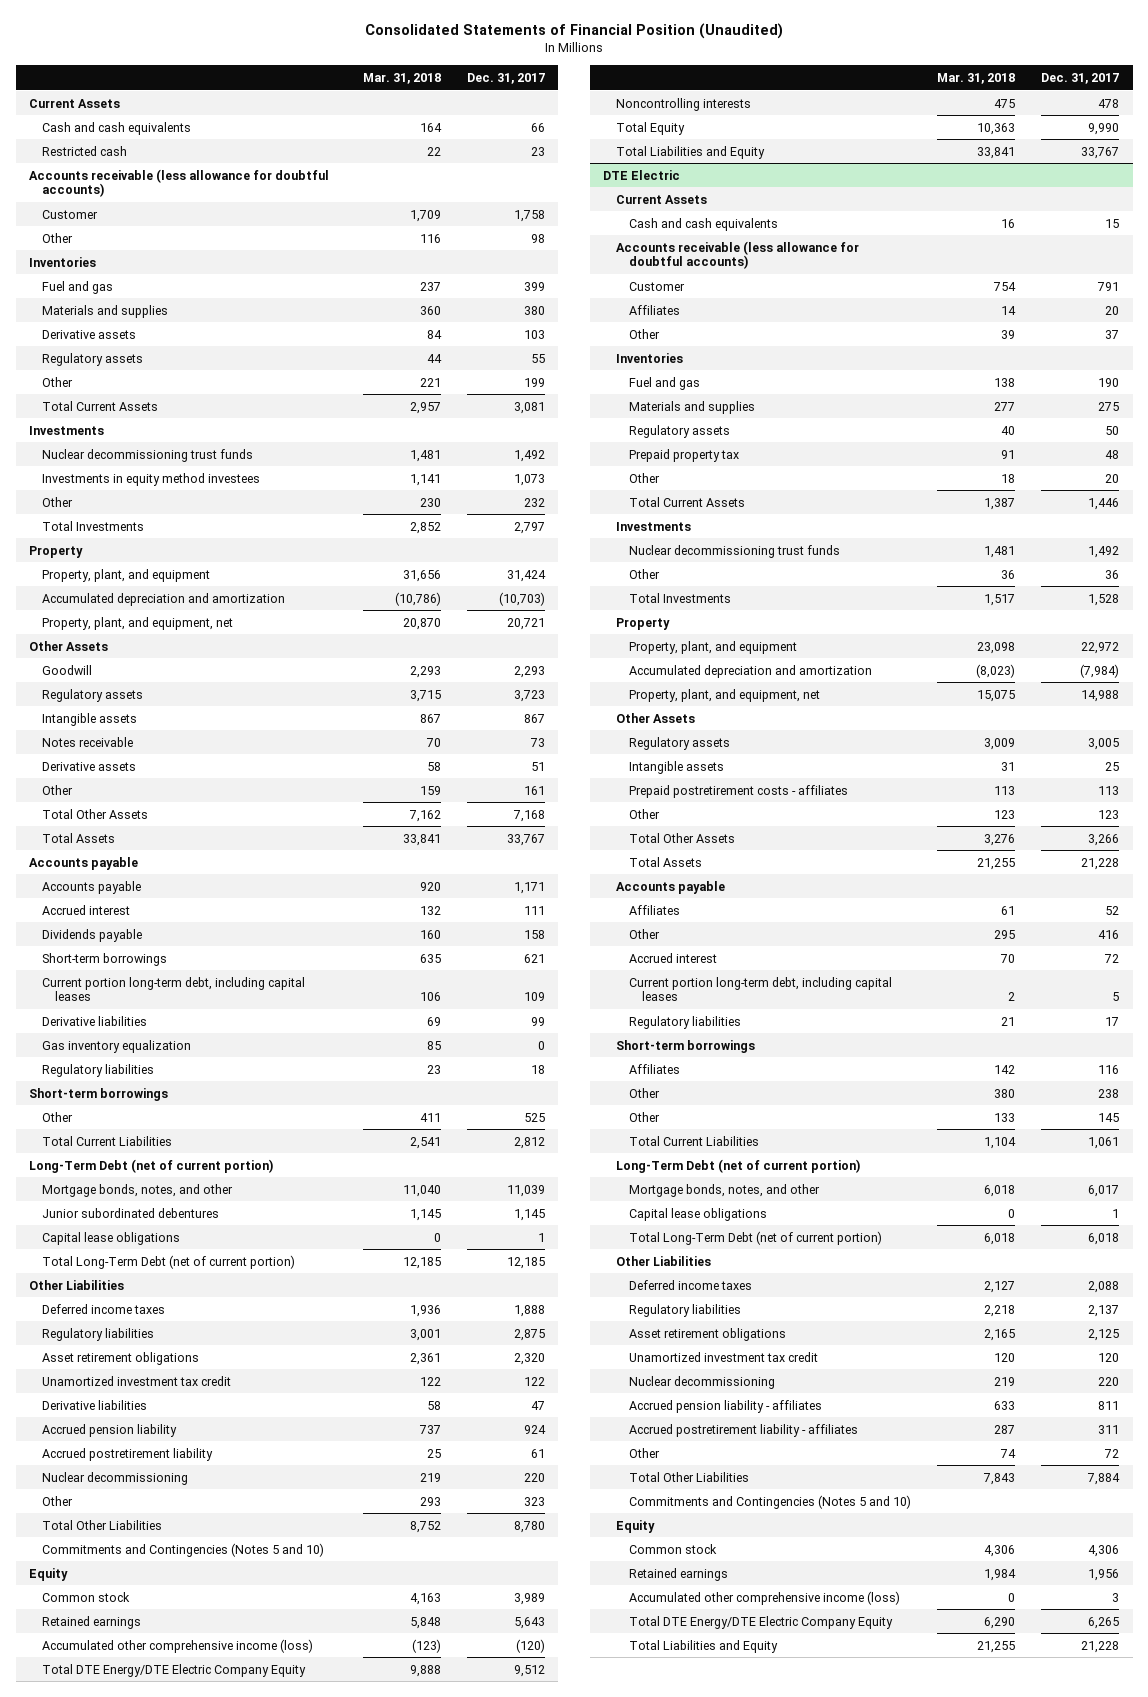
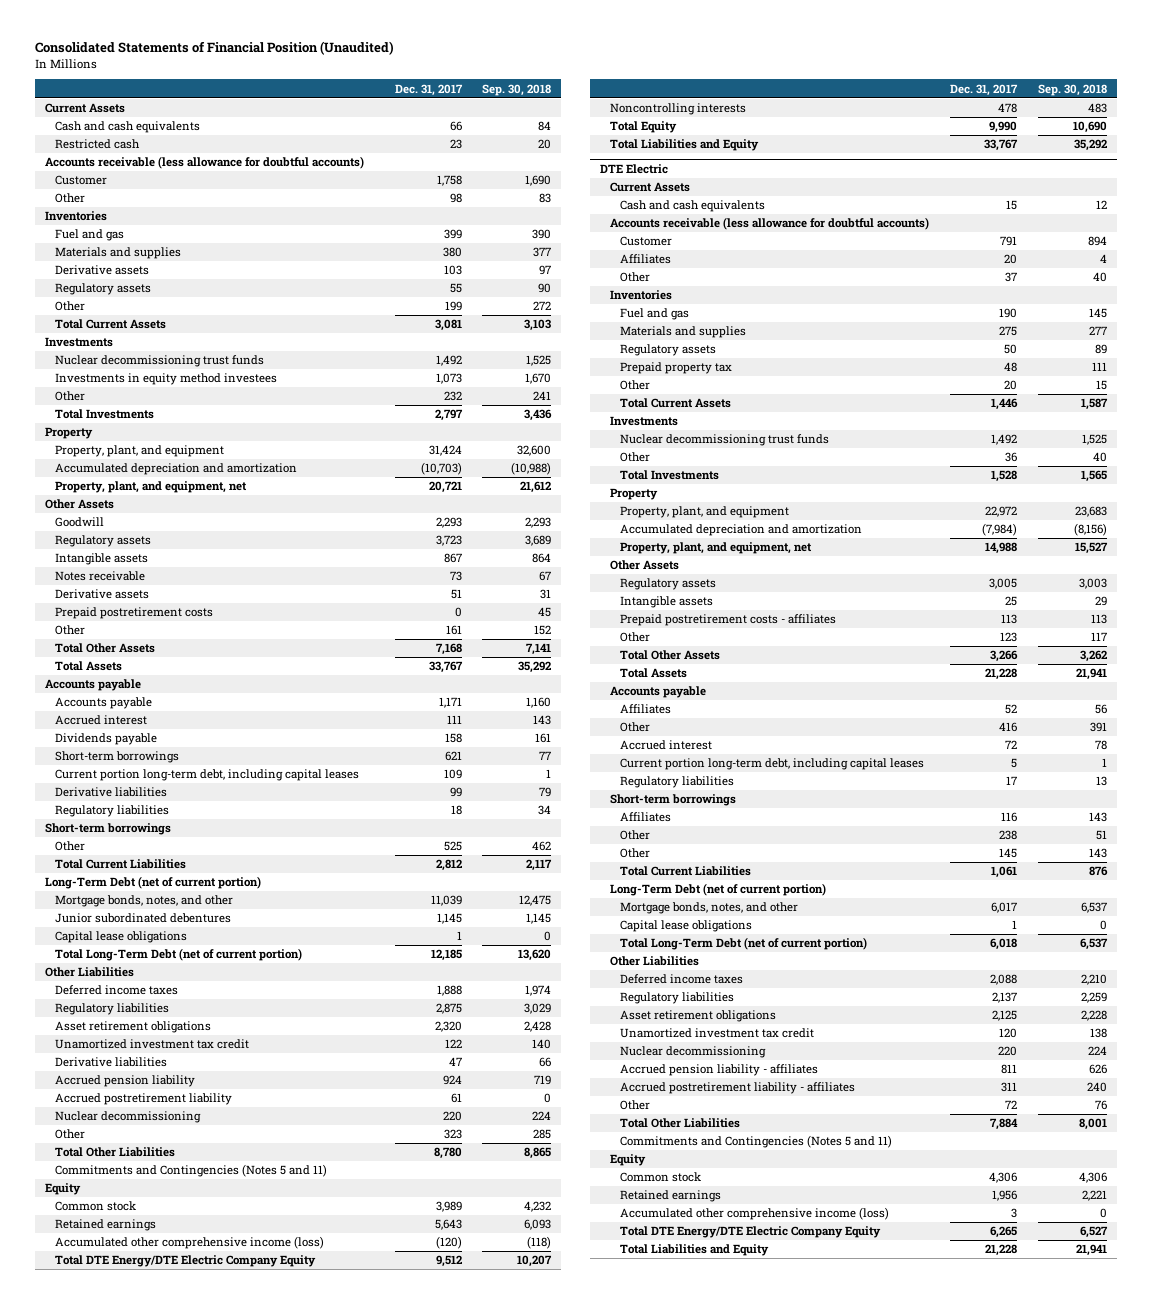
- | Mar. 31, 2018 | Dec. 31, 2017
+ | Dec. 31, 2017 | Sep. 30, 2018
+ Prepaid postretirement costs | 0 | 45
- Gas inventory equalization | 85 | 0
- Commitments and Contingencies (Notes 5 and 10)
+ Commitments and Contingencies (Notes 5 and 11)
@ DTE Electric
- Commitments and Contingencies (Notes 5 and 10)
+ Commitments and Contingencies (Notes 5 and 11)

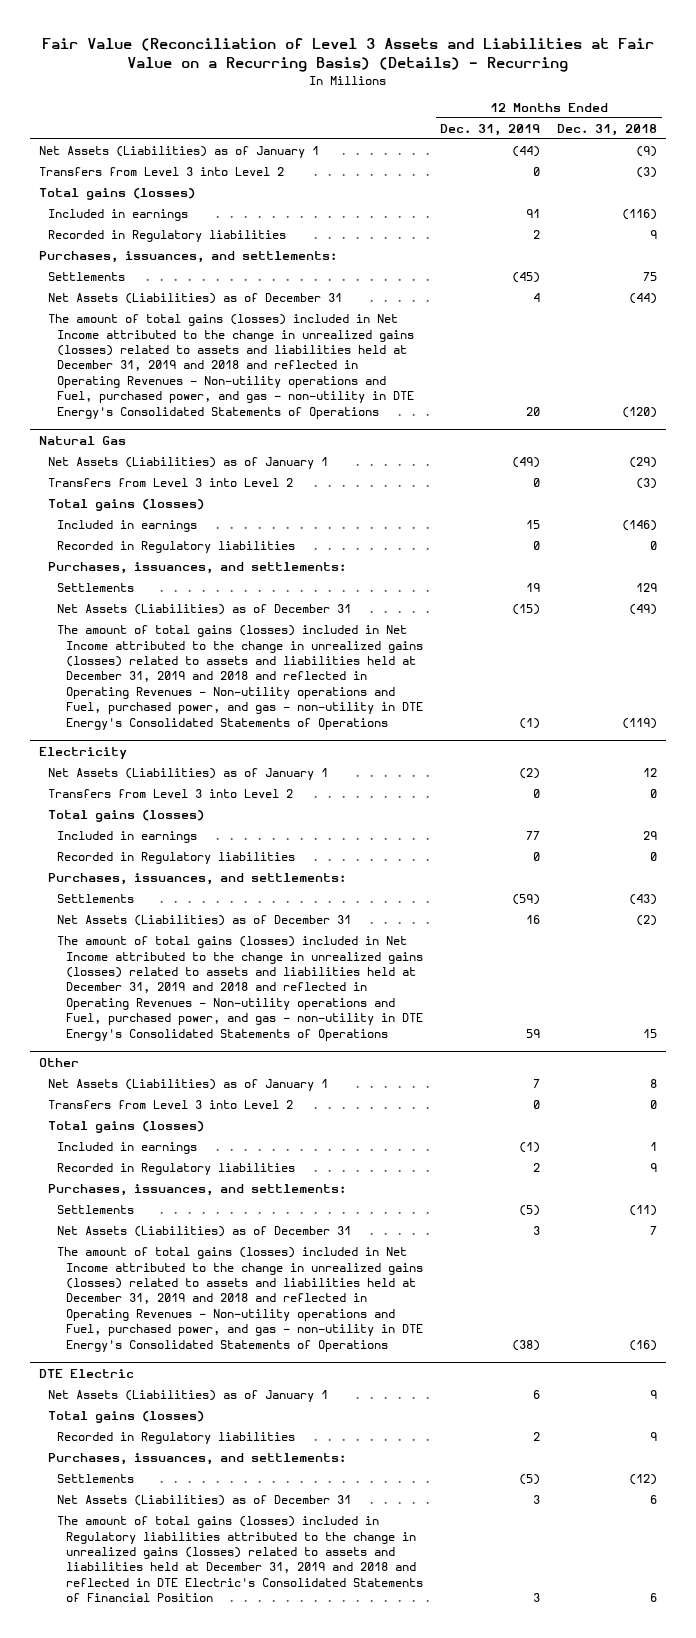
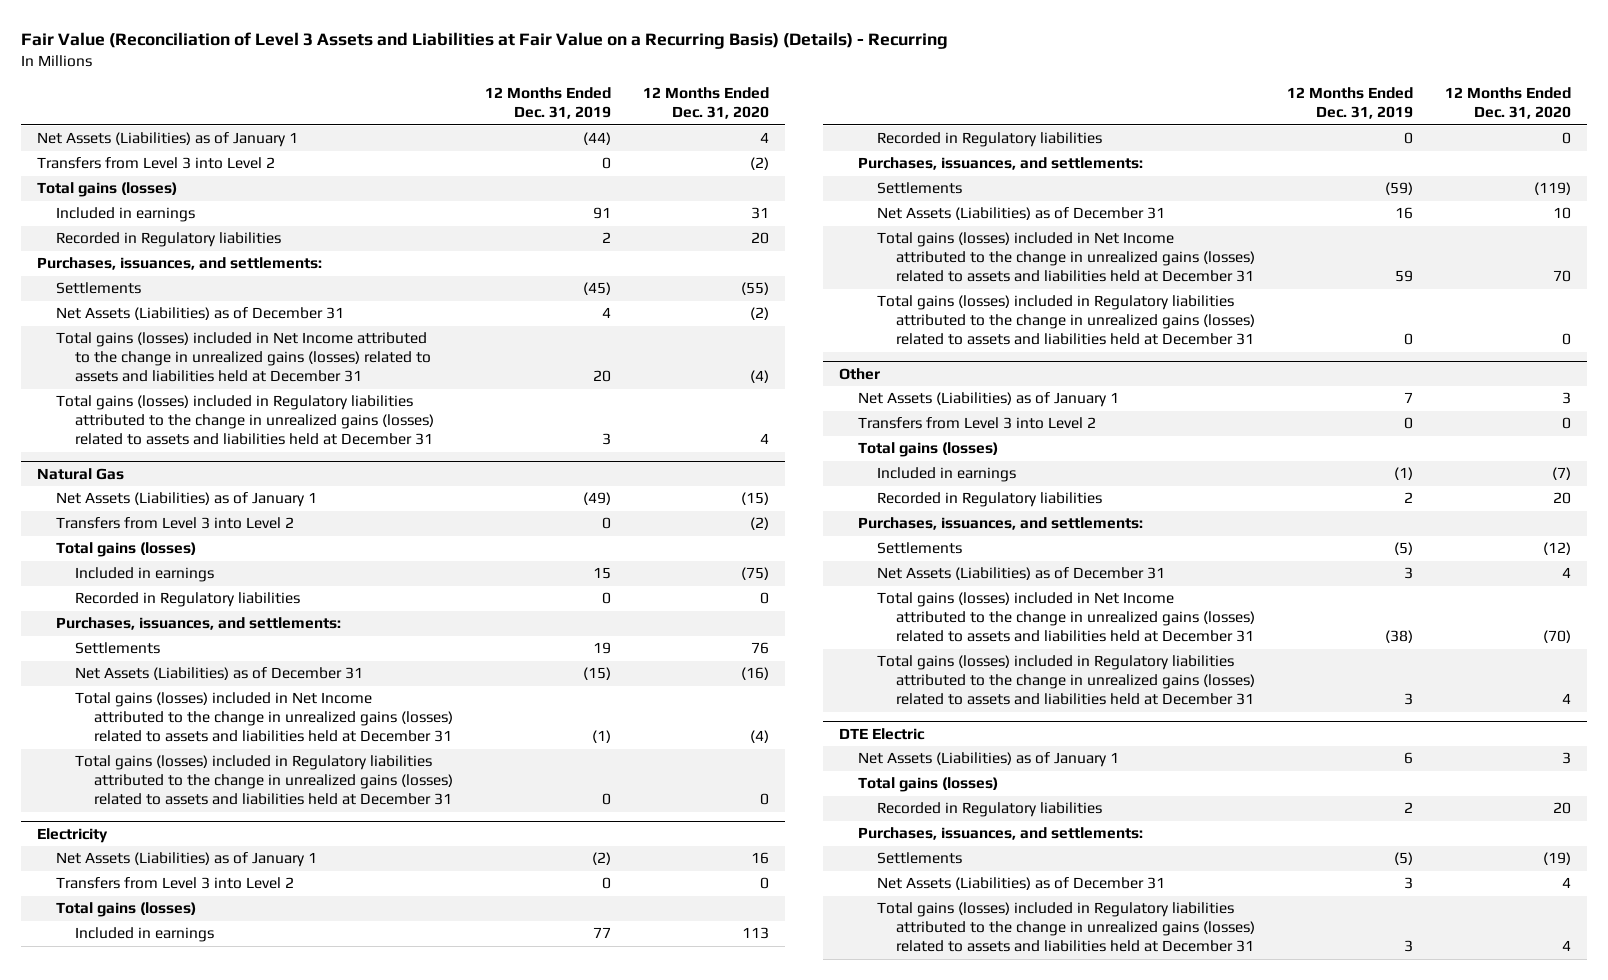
- | 12 Months Ended Dec. 31, 2019 | 12 Months Ended Dec. 31, 2018
+ | 12 Months Ended Dec. 31, 2019 | 12 Months Ended Dec. 31, 2020
- The amount of total gains (losses) included in Net Income attributed to the change in unrealized gains (losses) related to assets and liabilities held at December 31, 2019 and 2018 and reflected in Operating Revenues - Non-utility operations and Fuel, purchased power, and gas - non-utility in DTE Energy's Consolidated Statements of Operations | 20 | (120)
+ Total gains (losses) included in Net Income attributed to the change in unrealized gains (losses) related to assets and liabilities held at December 31 | 20 | (4)
+ Total gains (losses) included in Regulatory liabilities attributed to the change in unrealized gains (losses) related to assets and liabilities held at December 31 | 3 | 4
@ Natural Gas
- The amount of total gains (losses) included in Net Income attributed to the change in unrealized gains (losses) related to assets and liabilities held at December 31, 2019 and 2018 and reflected in Operating Revenues - Non-utility operations and Fuel, purchased power, and gas - non-utility in DTE Energy's Consolidated Statements of Operations | (1) | (119)
+ Total gains (losses) included in Net Income attributed to the change in unrealized gains (losses) related to assets and liabilities held at December 31 | (1) | (4)
+ Total gains (losses) included in Regulatory liabilities attributed to the change in unrealized gains (losses) related to assets and liabilities held at December 31 | 0 | 0
@ Electricity
- The amount of total gains (losses) included in Net Income attributed to the change in unrealized gains (losses) related to assets and liabilities held at December 31, 2019 and 2018 and reflected in Operating Revenues - Non-utility operations and Fuel, purchased power, and gas - non-utility in DTE Energy's Consolidated Statements of Operations | 59 | 15
+ Total gains (losses) included in Net Income attributed to the change in unrealized gains (losses) related to assets and liabilities held at December 31 | 59 | 70
+ Total gains (losses) included in Regulatory liabilities attributed to the change in unrealized gains (losses) related to assets and liabilities held at December 31 | 0 | 0
@ Other
- The amount of total gains (losses) included in Net Income attributed to the change in unrealized gains (losses) related to assets and liabilities held at December 31, 2019 and 2018 and reflected in Operating Revenues - Non-utility operations and Fuel, purchased power, and gas - non-utility in DTE Energy's Consolidated Statements of Operations | (38) | (16)
+ Total gains (losses) included in Net Income attributed to the change in unrealized gains (losses) related to assets and liabilities held at December 31 | (38) | (70)
+ Total gains (losses) included in Regulatory liabilities attributed to the change in unrealized gains (losses) related to assets and liabilities held at December 31 | 3 | 4
@ DTE Electric
- The amount of total gains (losses) included in Regulatory liabilities attributed to the change in unrealized gains (losses) related to assets and liabilities held at December 31, 2019 and 2018 and reflected in DTE Electric's Consolidated Statements of Financial Position | 3 | 6
+ Total gains (losses) included in Regulatory liabilities attributed to the change in unrealized gains (losses) related to assets and liabilities held at December 31 | 3 | 4

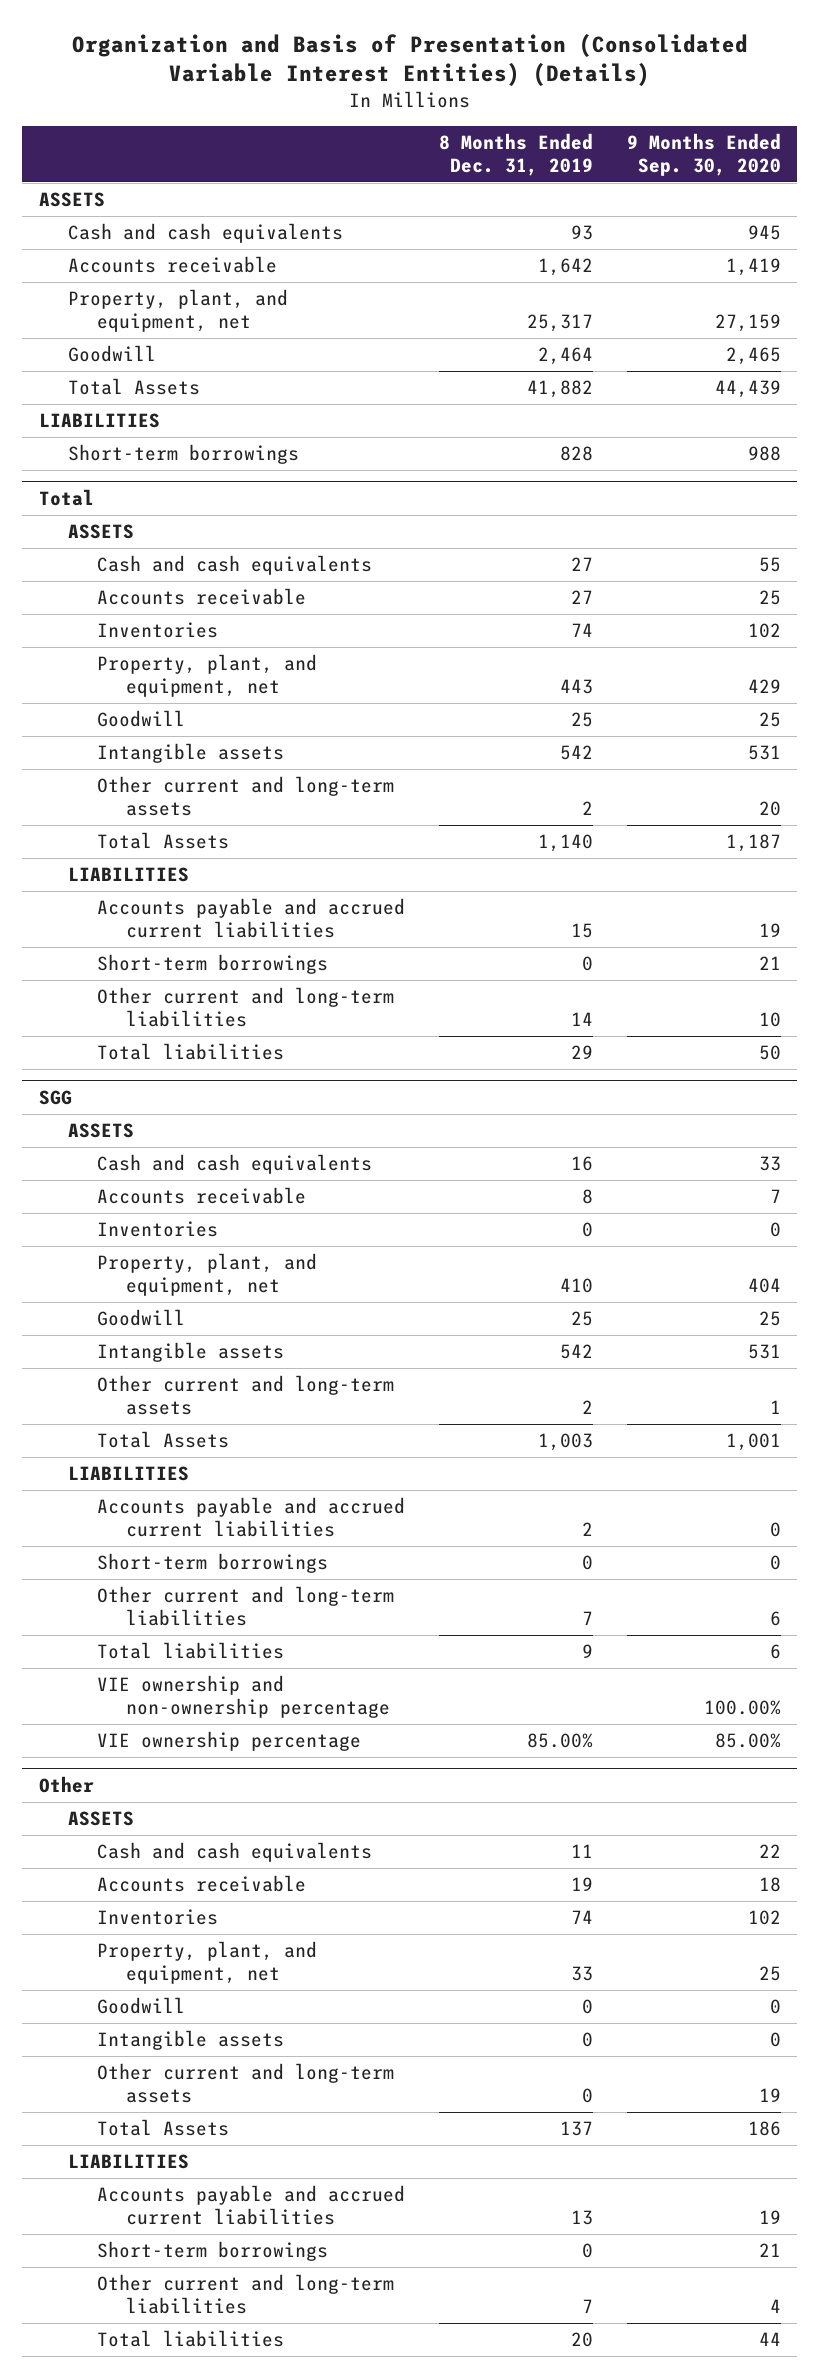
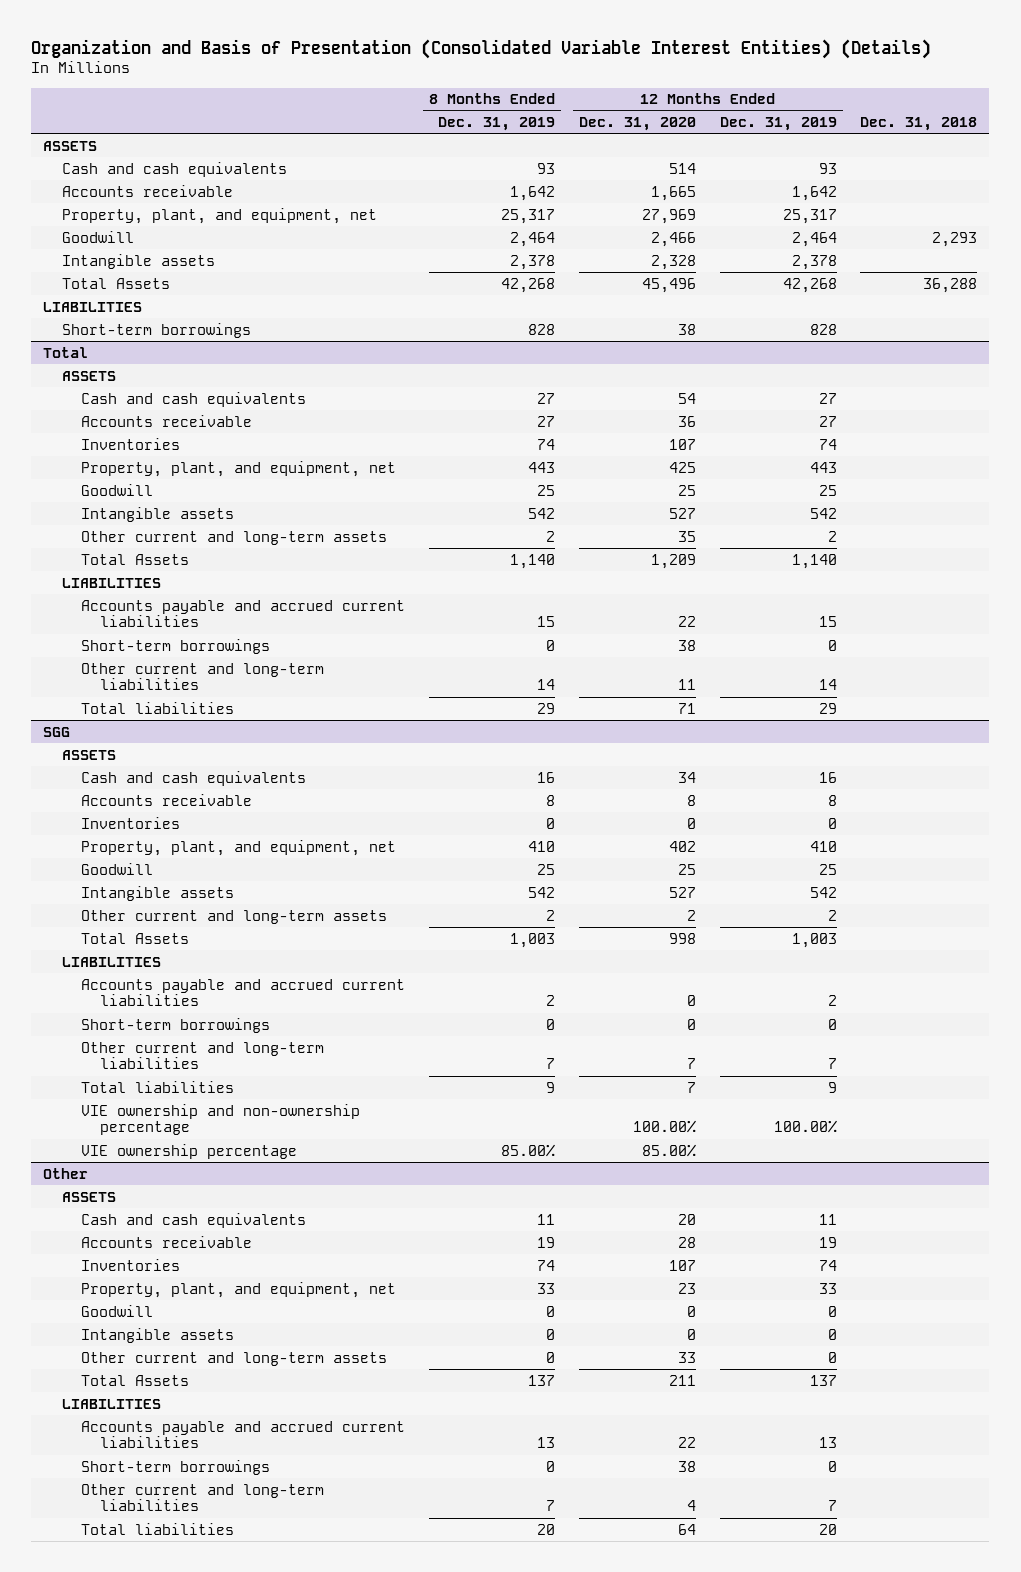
- | 8 Months Ended Dec. 31, 2019 | 9 Months Ended Sep. 30, 2020
+ | 8 Months Ended Dec. 31, 2019 | 12 Months Ended Dec. 31, 2020 | 12 Months Ended Dec. 31, 2019 | Dec. 31, 2018
- Total Assets | 41,882 | 44,439
+ Intangible assets | 2,378 | 2,328 | 2,378 |
+ Total Assets | 42,268 | 45,496 | 42,268 | 36,288

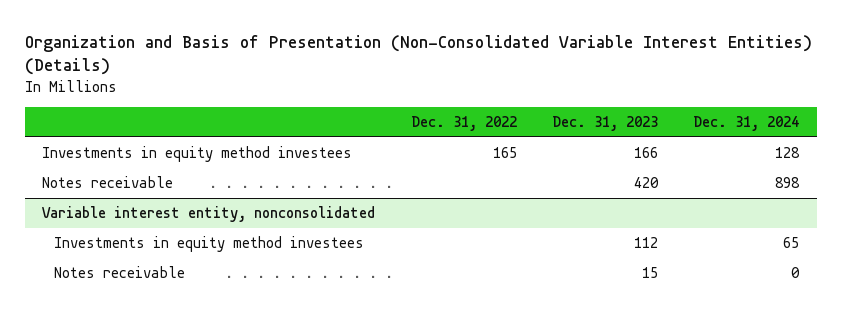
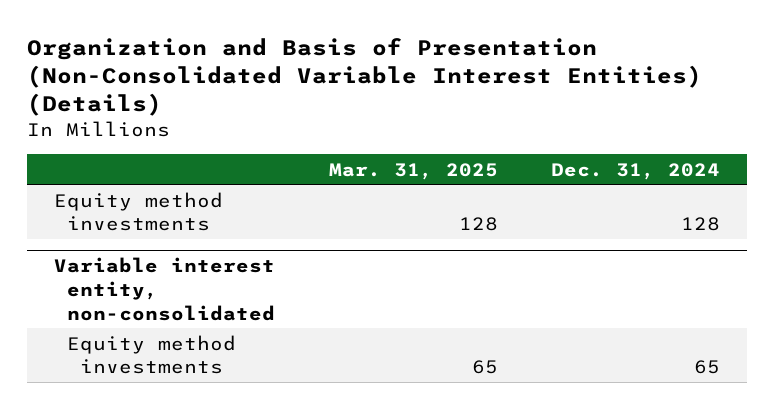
- | Dec. 31, 2022 | Dec. 31, 2023 | Dec. 31, 2024
+ | Mar. 31, 2025 | Dec. 31, 2024
- Investments in equity method investees | 165 | 166 | 128
- Notes receivable | | 420 | 898
- Variable interest entity, nonconsolidated
- Investments in equity method investees | | 112 | 65
- Notes receivable | | 15 | 0
+ Equity method investments | 128 | 128
+ Variable interest entity, non-consolidated
+ Equity method investments | 65 | 65

